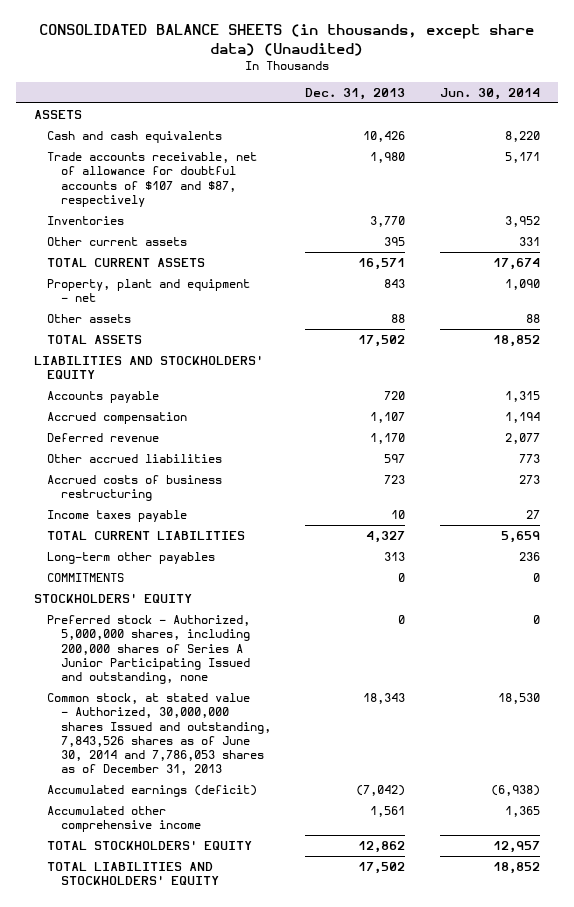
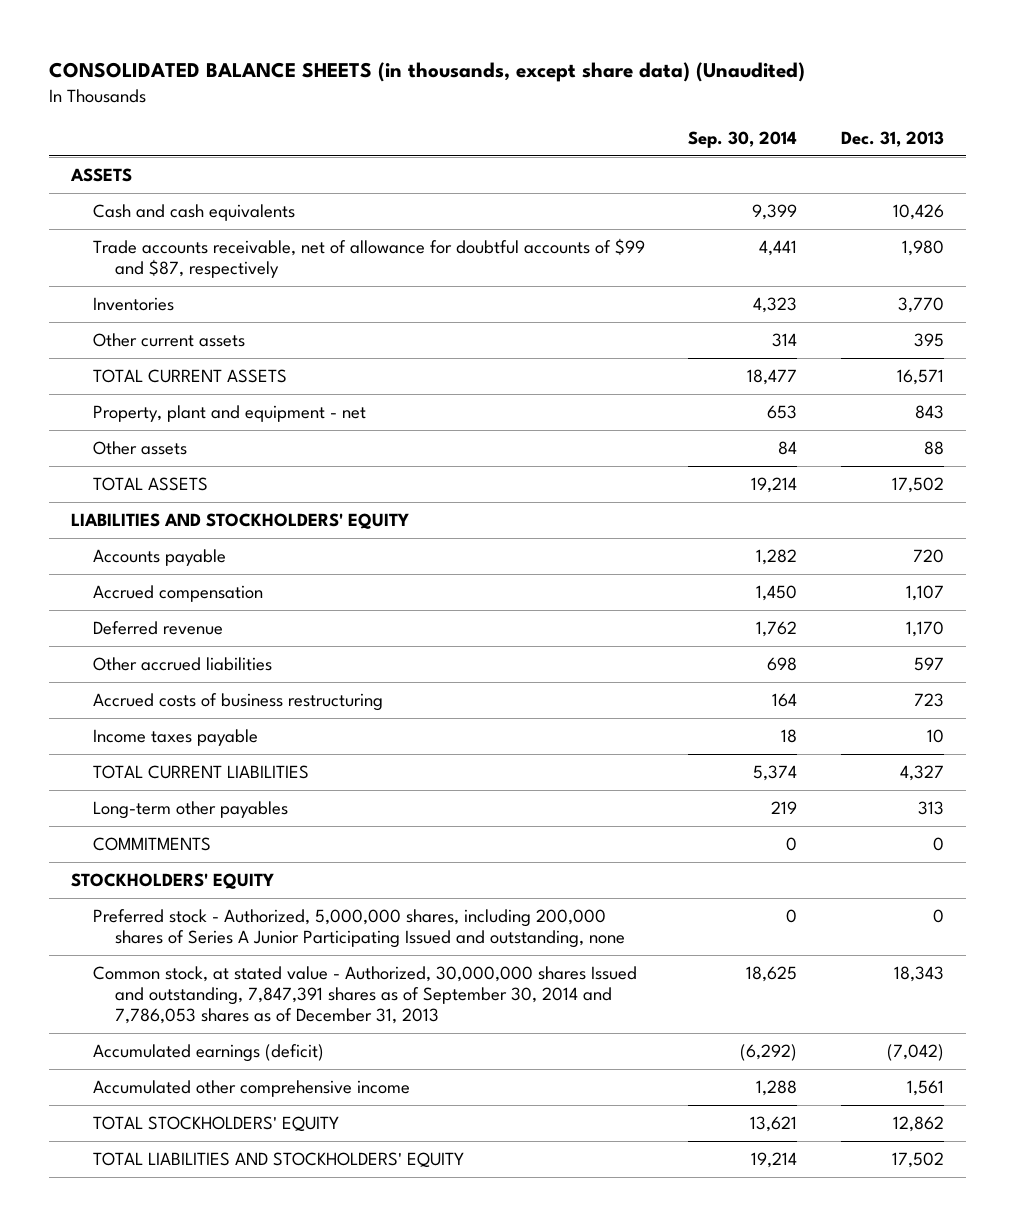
- | Dec. 31, 2013 | Jun. 30, 2014
+ | Sep. 30, 2014 | Dec. 31, 2013
- Trade accounts receivable, net of allowance for doubtful accounts of $107 and $87, respectively | 1,980 | 5,171
+ Trade accounts receivable, net of allowance for doubtful accounts of $99 and $87, respectively | 4,441 | 1,980
- Common stock, at stated value - Authorized, 30,000,000 shares Issued and outstanding, 7,843,526 shares as of June 30, 2014 and 7,786,053 shares as of December 31, 2013 | 18,343 | 18,530
+ Common stock, at stated value - Authorized, 30,000,000 shares Issued and outstanding, 7,847,391 shares as of September 30, 2014 and 7,786,053 shares as of December 31, 2013 | 18,625 | 18,343

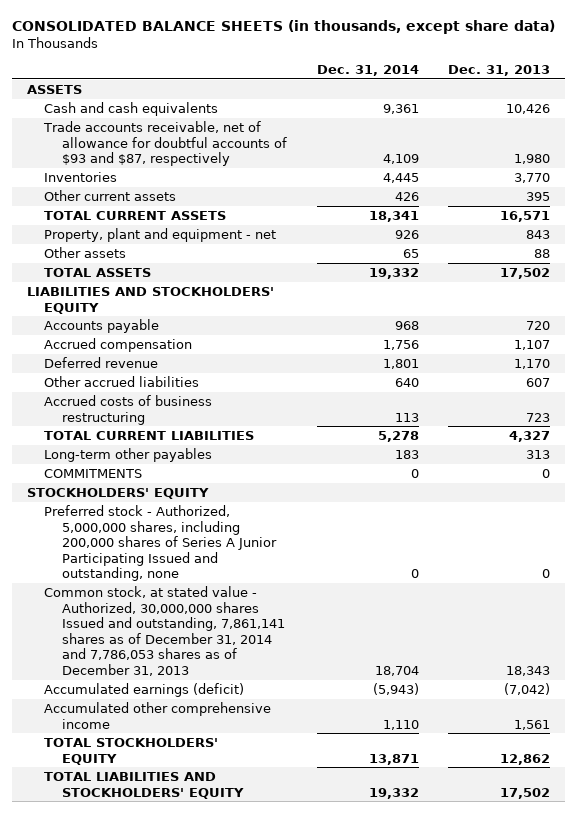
- CONSOLIDATED BALANCE SHEETS (in thousands, except share data) (Unaudited)
+ CONSOLIDATED BALANCE SHEETS (in thousands, except share data)
- | Sep. 30, 2014 | Dec. 31, 2013
+ | Dec. 31, 2014 | Dec. 31, 2013
- Trade accounts receivable, net of allowance for doubtful accounts of $99 and $87, respectively | 4,441 | 1,980
+ Trade accounts receivable, net of allowance for doubtful accounts of $93 and $87, respectively | 4,109 | 1,980
- Other accrued liabilities | 698 | 597
+ Other accrued liabilities | 640 | 607
- Income taxes payable | 18 | 10
- Common stock, at stated value - Authorized, 30,000,000 shares Issued and outstanding, 7,847,391 shares as of September 30, 2014 and 7,786,053 shares as of December 31, 2013 | 18,625 | 18,343
+ Common stock, at stated value - Authorized, 30,000,000 shares Issued and outstanding, 7,861,141 shares as of December 31, 2014 and 7,786,053 shares as of December 31, 2013 | 18,704 | 18,343

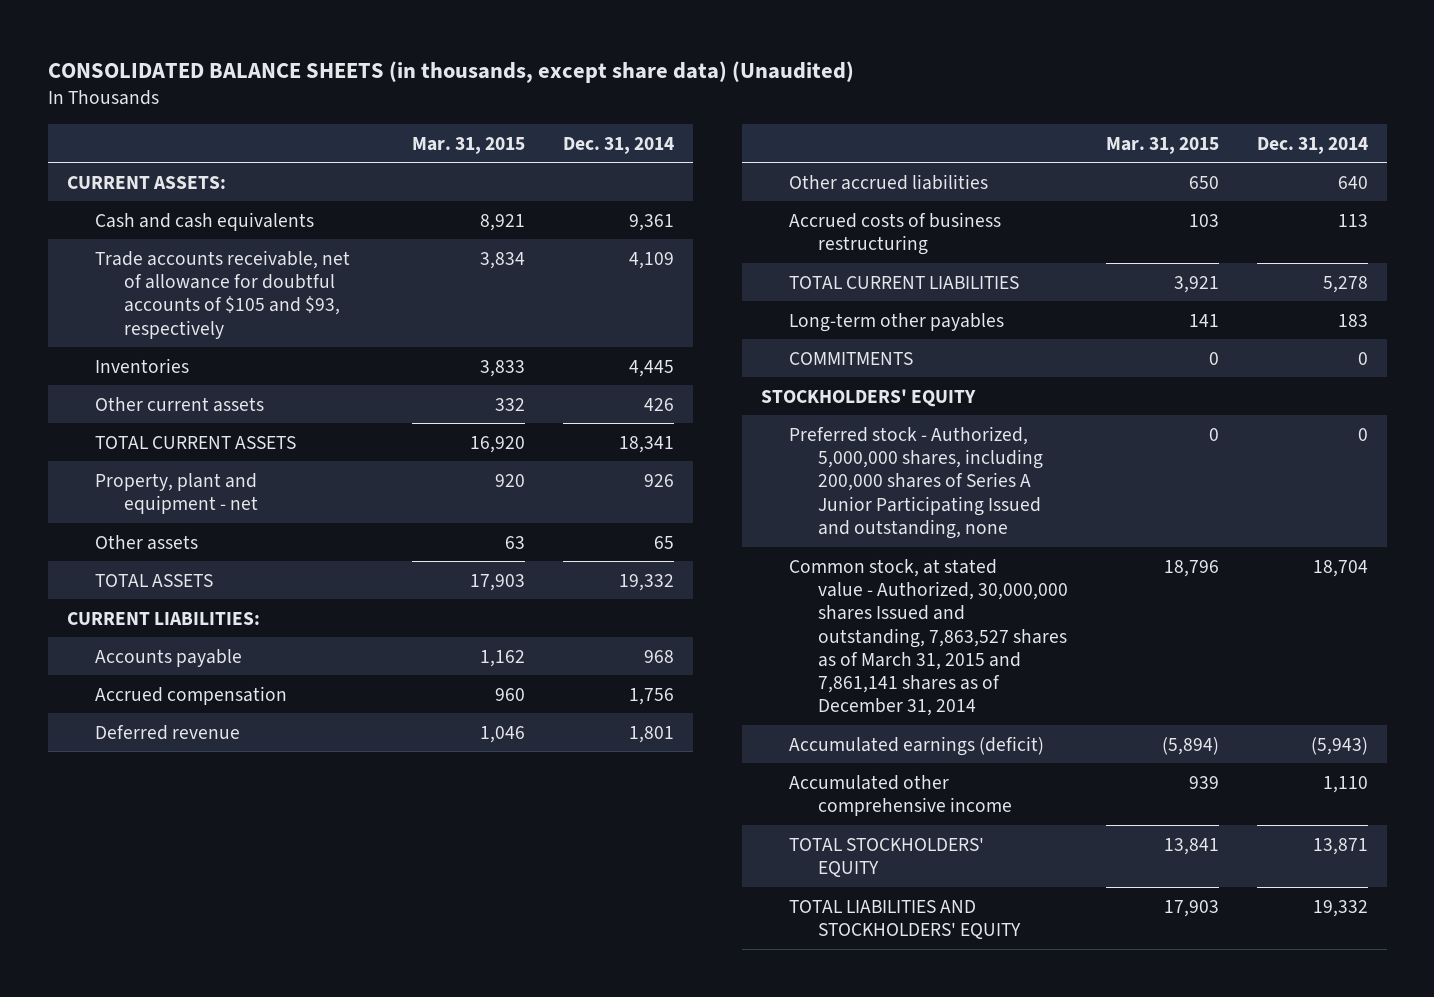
- CONSOLIDATED BALANCE SHEETS (in thousands, except share data)
+ CONSOLIDATED BALANCE SHEETS (in thousands, except share data) (Unaudited)
- | Dec. 31, 2014 | Dec. 31, 2013
+ | Mar. 31, 2015 | Dec. 31, 2014
- ASSETS
+ CURRENT ASSETS:
- Trade accounts receivable, net of allowance for doubtful accounts of $93 and $87, respectively | 4,109 | 1,980
+ Trade accounts receivable, net of allowance for doubtful accounts of $105 and $93, respectively | 3,834 | 4,109
- LIABILITIES AND STOCKHOLDERS' EQUITY
+ CURRENT LIABILITIES:
- Common stock, at stated value - Authorized, 30,000,000 shares Issued and outstanding, 7,861,141 shares as of December 31, 2014 and 7,786,053 shares as of December 31, 2013 | 18,704 | 18,343
+ Common stock, at stated value - Authorized, 30,000,000 shares Issued and outstanding, 7,863,527 shares as of March 31, 2015 and 7,861,141 shares as of December 31, 2014 | 18,796 | 18,704

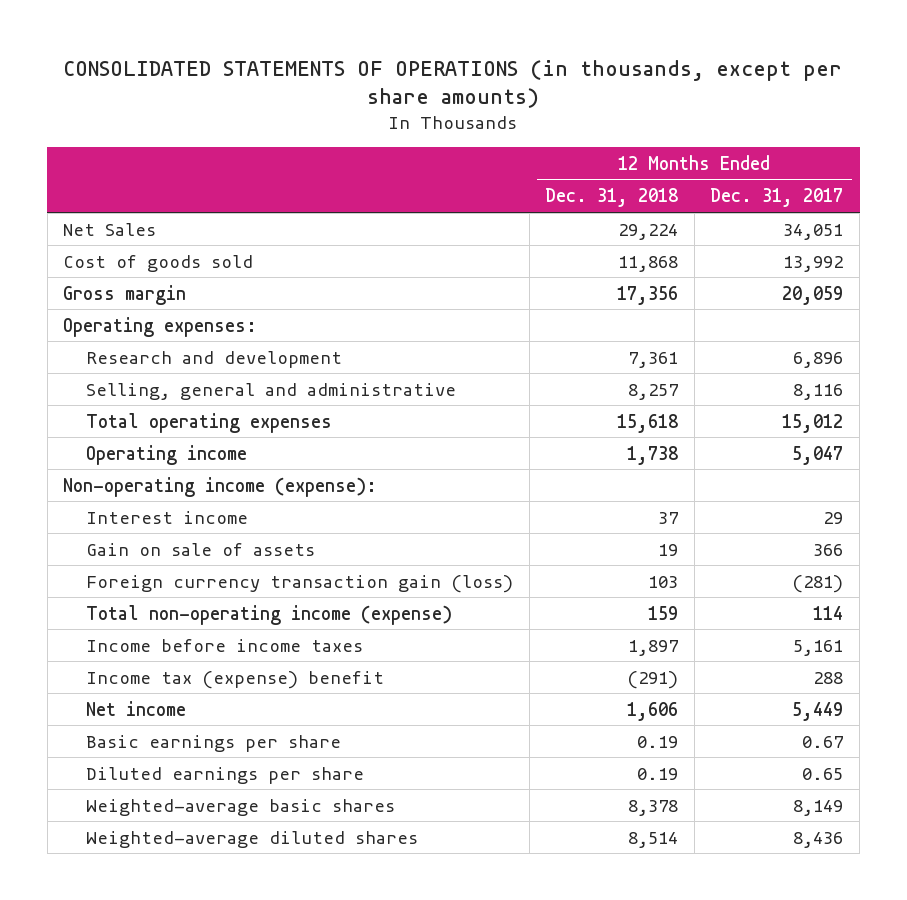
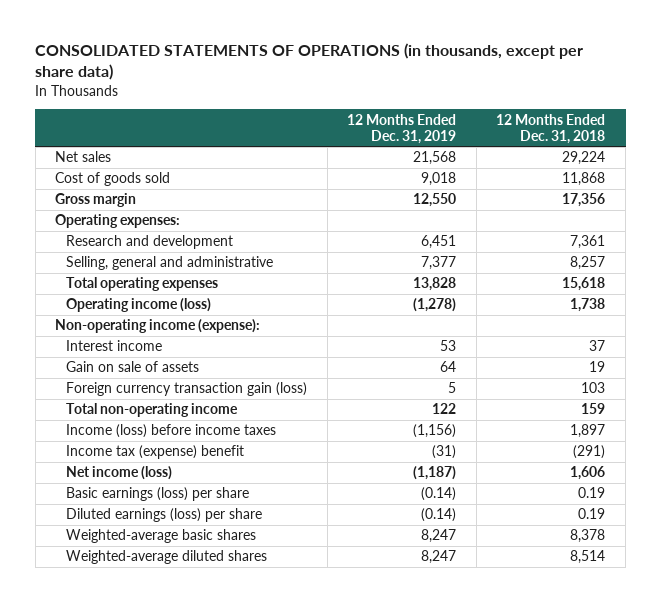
- CONSOLIDATED STATEMENTS OF OPERATIONS (in thousands, except per share amounts)
+ CONSOLIDATED STATEMENTS OF OPERATIONS (in thousands, except per share data)
- | 12 Months Ended Dec. 31, 2018 | 12 Months Ended Dec. 31, 2017
+ | 12 Months Ended Dec. 31, 2019 | 12 Months Ended Dec. 31, 2018
- Net Sales | 29,224 | 34,051
+ Net sales | 21,568 | 29,224
- Operating income | 1,738 | 5,047
+ Operating income (loss) | (1,278) | 1,738
- Total non-operating income (expense) | 159 | 114
- Income before income taxes | 1,897 | 5,161
+ Total non-operating income | 122 | 159
+ Income (loss) before income taxes | (1,156) | 1,897
- Net income | 1,606 | 5,449
- Basic earnings per share | 0.19 | 0.67
- Diluted earnings per share | 0.19 | 0.65
+ Net income (loss) | (1,187) | 1,606
+ Basic earnings (loss) per share | (0.14) | 0.19
+ Diluted earnings (loss) per share | (0.14) | 0.19

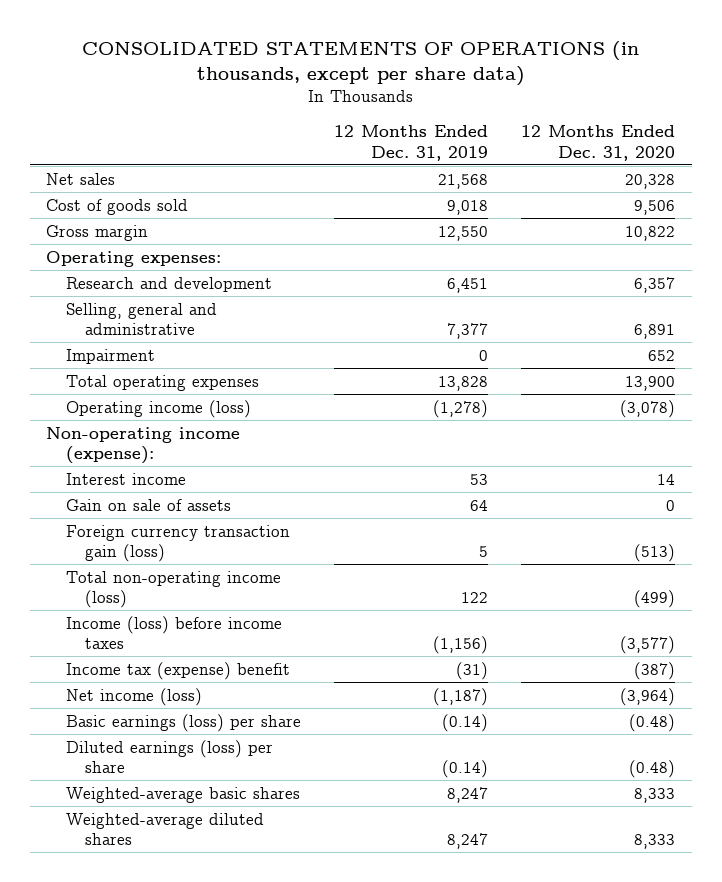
- | 12 Months Ended Dec. 31, 2019 | 12 Months Ended Dec. 31, 2018
+ | 12 Months Ended Dec. 31, 2019 | 12 Months Ended Dec. 31, 2020
+ Impairment | 0 | 652
- Total non-operating income | 122 | 159
+ Total non-operating income (loss) | 122 | (499)

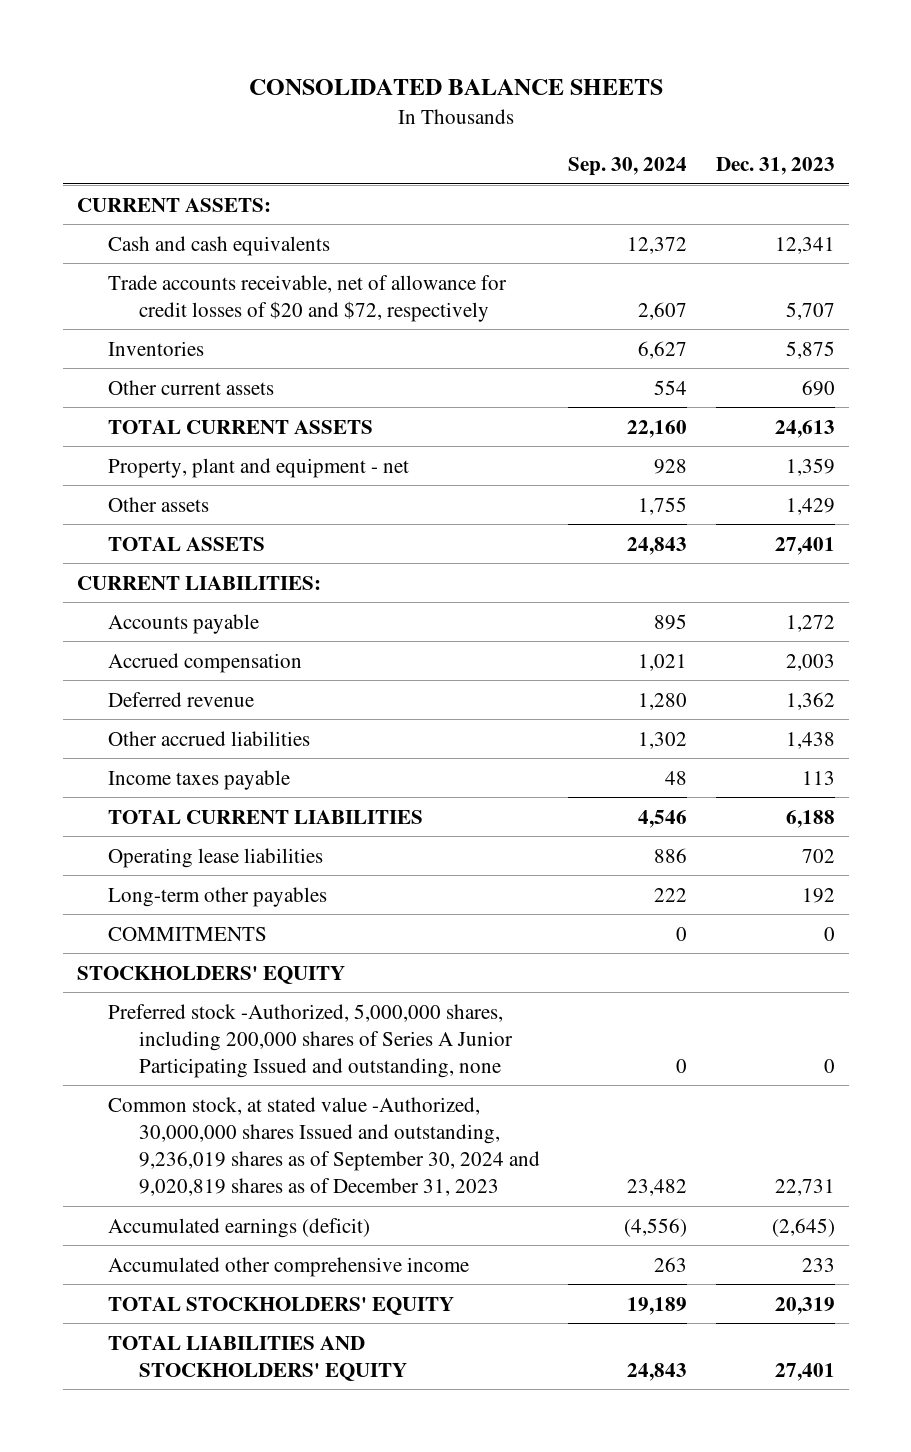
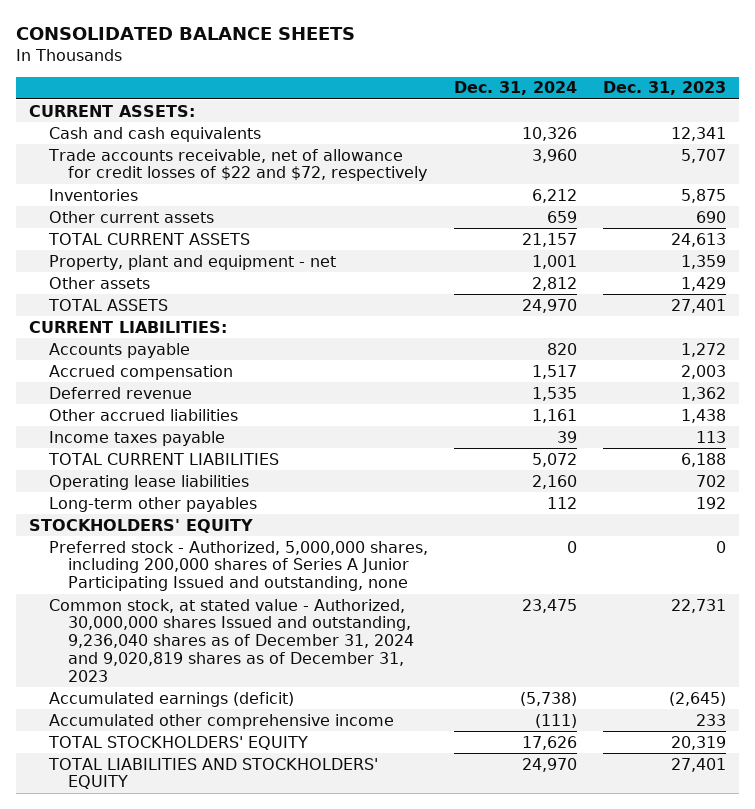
- | Sep. 30, 2024 | Dec. 31, 2023
+ | Dec. 31, 2024 | Dec. 31, 2023
- Trade accounts receivable, net of allowance for credit losses of $20 and $72, respectively | 2,607 | 5,707
+ Trade accounts receivable, net of allowance for credit losses of $22 and $72, respectively | 3,960 | 5,707
- COMMITMENTS | 0 | 0
- Preferred stock -Authorized, 5,000,000 shares, including 200,000 shares of Series A Junior Participating Issued and outstanding, none | 0 | 0
- Common stock, at stated value -Authorized, 30,000,000 shares Issued and outstanding, 9,236,019 shares as of September 30, 2024 and 9,020,819 shares as of December 31, 2023 | 23,482 | 22,731
+ Preferred stock - Authorized, 5,000,000 shares, including 200,000 shares of Series A Junior Participating Issued and outstanding, none | 0 | 0
+ Common stock, at stated value - Authorized, 30,000,000 shares Issued and outstanding, 9,236,040 shares as of December 31, 2024 and 9,020,819 shares as of December 31, 2023 | 23,475 | 22,731

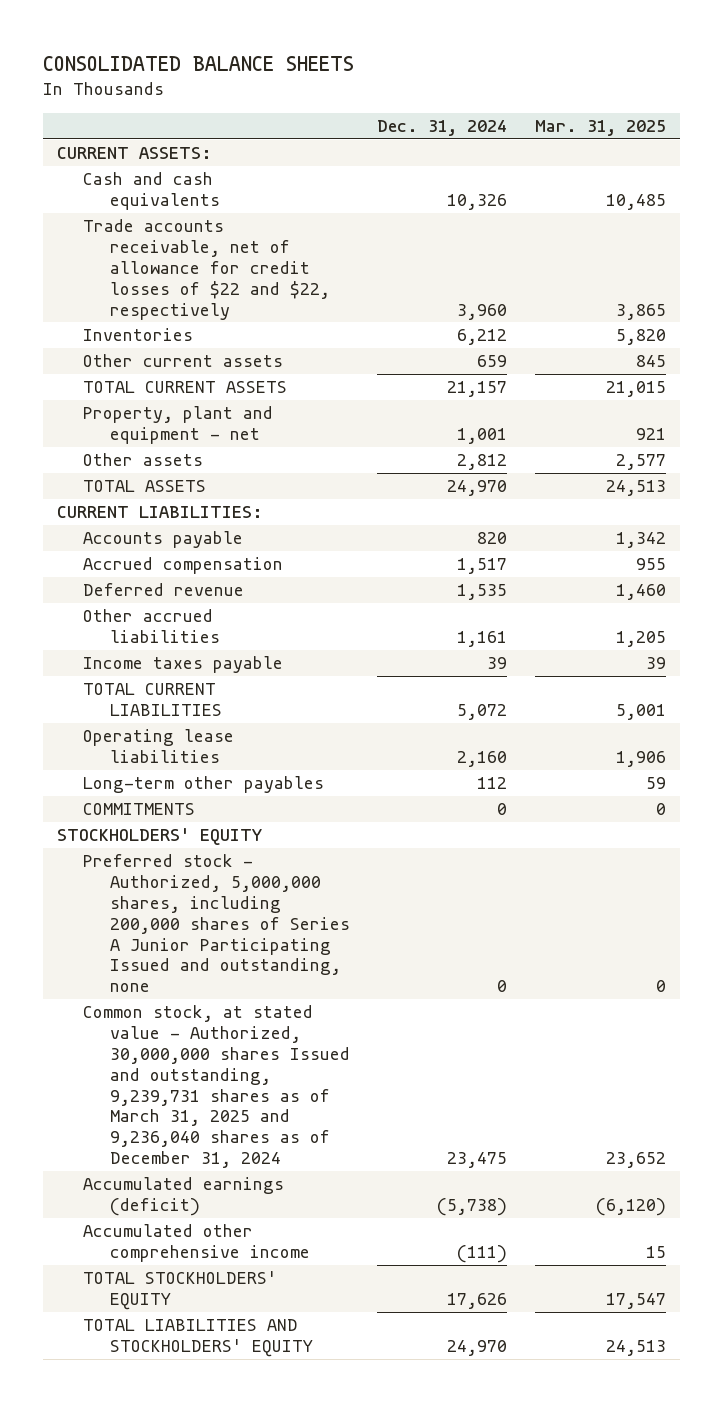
- | Dec. 31, 2024 | Dec. 31, 2023
+ | Dec. 31, 2024 | Mar. 31, 2025
- Trade accounts receivable, net of allowance for credit losses of $22 and $72, respectively | 3,960 | 5,707
+ Trade accounts receivable, net of allowance for credit losses of $22 and $22, respectively | 3,960 | 3,865
+ COMMITMENTS | 0 | 0
- Common stock, at stated value - Authorized, 30,000,000 shares Issued and outstanding, 9,236,040 shares as of December 31, 2024 and 9,020,819 shares as of December 31, 2023 | 23,475 | 22,731
+ Common stock, at stated value - Authorized, 30,000,000 shares Issued and outstanding, 9,239,731 shares as of March 31, 2025 and 9,236,040 shares as of December 31, 2024 | 23,475 | 23,652

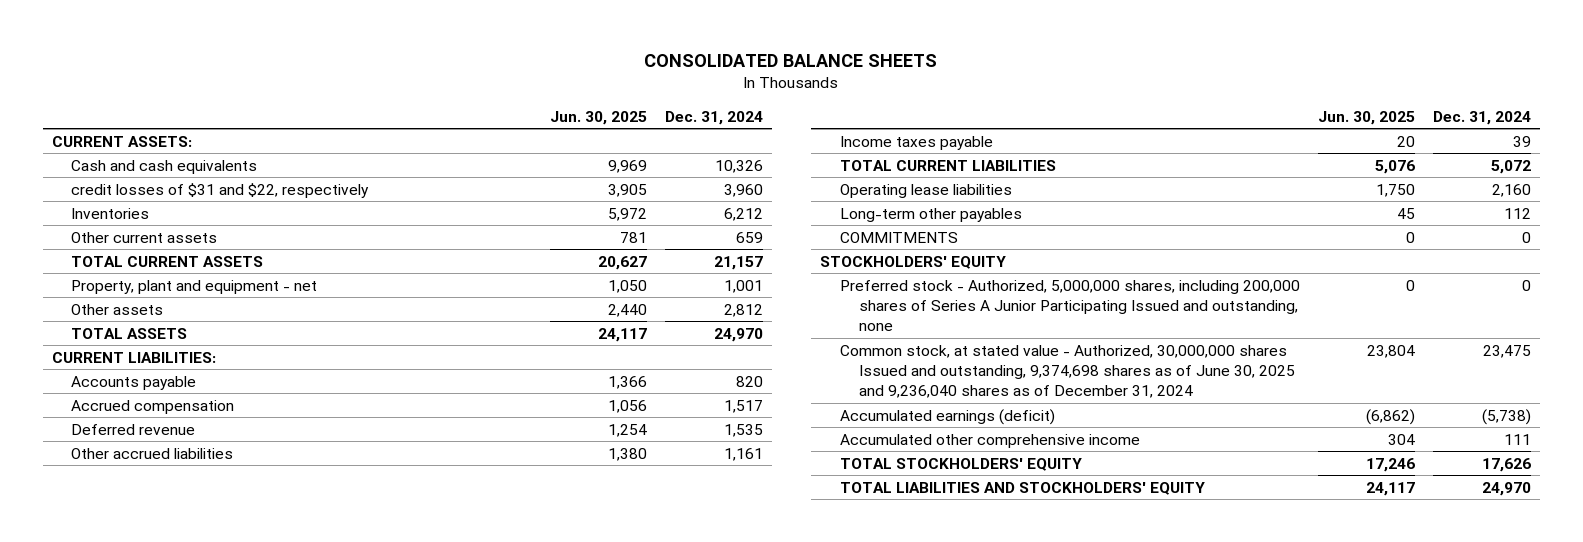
- | Dec. 31, 2024 | Mar. 31, 2025
+ | Jun. 30, 2025 | Dec. 31, 2024
- Trade accounts receivable, net of allowance for credit losses of $22 and $22, respectively | 3,960 | 3,865
+ credit losses of $31 and $22, respectively | 3,905 | 3,960
- Common stock, at stated value - Authorized, 30,000,000 shares Issued and outstanding, 9,239,731 shares as of March 31, 2025 and 9,236,040 shares as of December 31, 2024 | 23,475 | 23,652
+ Common stock, at stated value - Authorized, 30,000,000 shares Issued and outstanding, 9,374,698 shares as of June 30, 2025 and 9,236,040 shares as of December 31, 2024 | 23,804 | 23,475
- Accumulated other comprehensive income | (111) | 15
+ Accumulated other comprehensive income | 304 | 111

